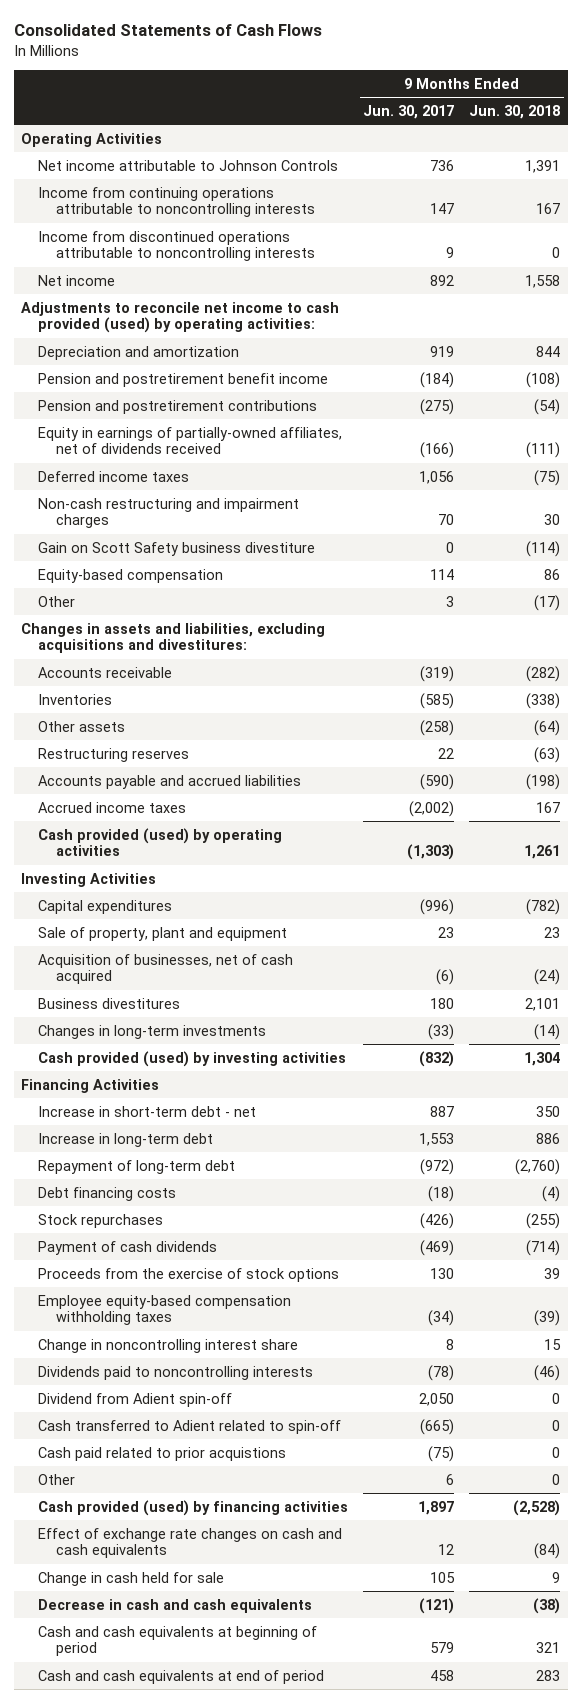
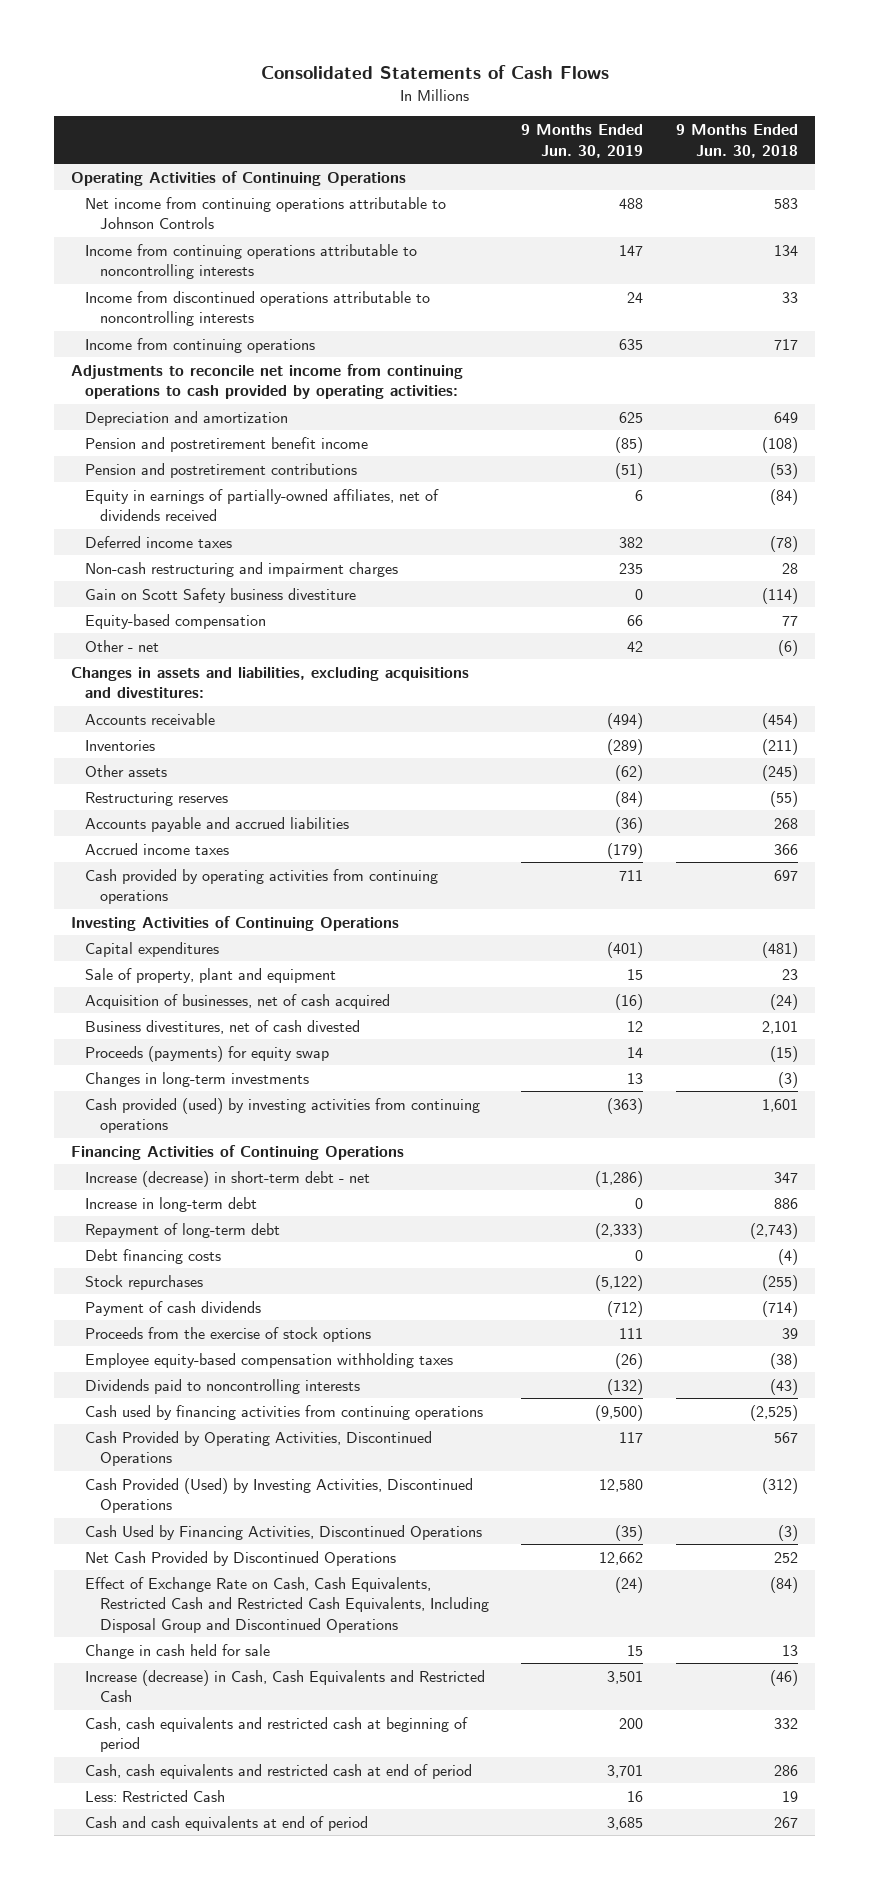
- | 9 Months Ended Jun. 30, 2017 | 9 Months Ended Jun. 30, 2018
+ | 9 Months Ended Jun. 30, 2019 | 9 Months Ended Jun. 30, 2018
- Operating Activities
- Net income attributable to Johnson Controls | 736 | 1,391
- Income from continuing operations attributable to noncontrolling interests | 147 | 167
- Income from discontinued operations attributable to noncontrolling interests | 9 | 0
- Net income | 892 | 1,558
- Adjustments to reconcile net income to cash provided (used) by operating activities:
- Depreciation and amortization | 919 | 844
+ Operating Activities of Continuing Operations
+ Net income from continuing operations attributable to Johnson Controls | 488 | 583
+ Income from continuing operations attributable to noncontrolling interests | 147 | 134
+ Income from discontinued operations attributable to noncontrolling interests | 24 | 33
+ Income from continuing operations | 635 | 717
+ Adjustments to reconcile net income from continuing operations to cash provided by operating activities:
+ Depreciation and amortization | 625 | 649
- Pension and postretirement contributions | (275) | (54)
- Equity in earnings of partially-owned affiliates, net of dividends received | (166) | (111)
- Deferred income taxes | 1,056 | (75)
- Non-cash restructuring and impairment charges | 70 | 30
+ Pension and postretirement contributions | (51) | (53)
+ Equity in earnings of partially-owned affiliates, net of dividends received | 6 | (84)
+ Deferred income taxes | 382 | (78)
+ Non-cash restructuring and impairment charges | 235 | 28
- Equity-based compensation | 114 | 86
- Other | 3 | (17)
+ Equity-based compensation | 66 | 77
+ Other - net | 42 | (6)
- Accounts receivable | (319) | (282)
- Inventories | (585) | (338)
- Other assets | (258) | (64)
- Restructuring reserves | 22 | (63)
- Accounts payable and accrued liabilities | (590) | (198)
- Accrued income taxes | (2,002) | 167
- Cash provided (used) by operating activities | (1,303) | 1,261
- Investing Activities
- Capital expenditures | (996) | (782)
+ Accounts receivable | (494) | (454)
+ Inventories | (289) | (211)
+ Other assets | (62) | (245)
+ Restructuring reserves | (84) | (55)
+ Accounts payable and accrued liabilities | (36) | 268
+ Accrued income taxes | (179) | 366
+ Cash provided by operating activities from continuing operations | 711 | 697
+ Investing Activities of Continuing Operations
+ Capital expenditures | (401) | (481)
- Business divestitures | 180 | 2,101
- Changes in long-term investments | (33) | (14)
- Cash provided (used) by investing activities | (832) | 1,304
- Financing Activities
- Increase in short-term debt - net | 887 | 350
+ Business divestitures, net of cash divested | 12 | 2,101
+ Proceeds (payments) for equity swap | 14 | (15)
+ Changes in long-term investments | 13 | (3)
+ Cash provided (used) by investing activities from continuing operations | (363) | 1,601
+ Financing Activities of Continuing Operations
+ Increase (decrease) in short-term debt - net | (1,286) | 347
- Repayment of long-term debt | (972) | (2,760)
+ Repayment of long-term debt | (2,333) | (2,743)
- Employee equity-based compensation withholding taxes | (34) | (39)
- Change in noncontrolling interest share | 8 | 15
- Dividends paid to noncontrolling interests | (78) | (46)
- Dividend from Adient spin-off | 2,050 | 0
- Cash transferred to Adient related to spin-off | (665) | 0
- Cash paid related to prior acquistions | (75) | 0
- Other | 6 | 0
- Cash provided (used) by financing activities | 1,897 | (2,528)
- Effect of exchange rate changes on cash and cash equivalents | 12 | (84)
- Change in cash held for sale | 105 | 9
- Decrease in cash and cash equivalents | (121) | (38)
- Cash and cash equivalents at beginning of period | 579 | 321
- Cash and cash equivalents at end of period | 458 | 283
+ Employee equity-based compensation withholding taxes | (26) | (38)
+ Dividends paid to noncontrolling interests | (132) | (43)
+ Cash used by financing activities from continuing operations | (9,500) | (2,525)
+ Cash Provided by Operating Activities, Discontinued Operations | 117 | 567
+ Cash Provided (Used) by Investing Activities, Discontinued Operations | 12,580 | (312)
+ Cash Used by Financing Activities, Discontinued Operations | (35) | (3)
+ Net Cash Provided by Discontinued Operations | 12,662 | 252
+ Effect of Exchange Rate on Cash, Cash Equivalents, Restricted Cash and Restricted Cash Equivalents, Including Disposal Group and Discontinued Operations | (24) | (84)
+ Change in cash held for sale | 15 | 13
+ Increase (decrease) in Cash, Cash Equivalents and Restricted Cash | 3,501 | (46)
+ Cash, cash equivalents and restricted cash at beginning of period | 200 | 332
+ Cash, cash equivalents and restricted cash at end of period | 3,701 | 286
+ Less: Restricted Cash | 16 | 19
+ Cash and cash equivalents at end of period | 3,685 | 267

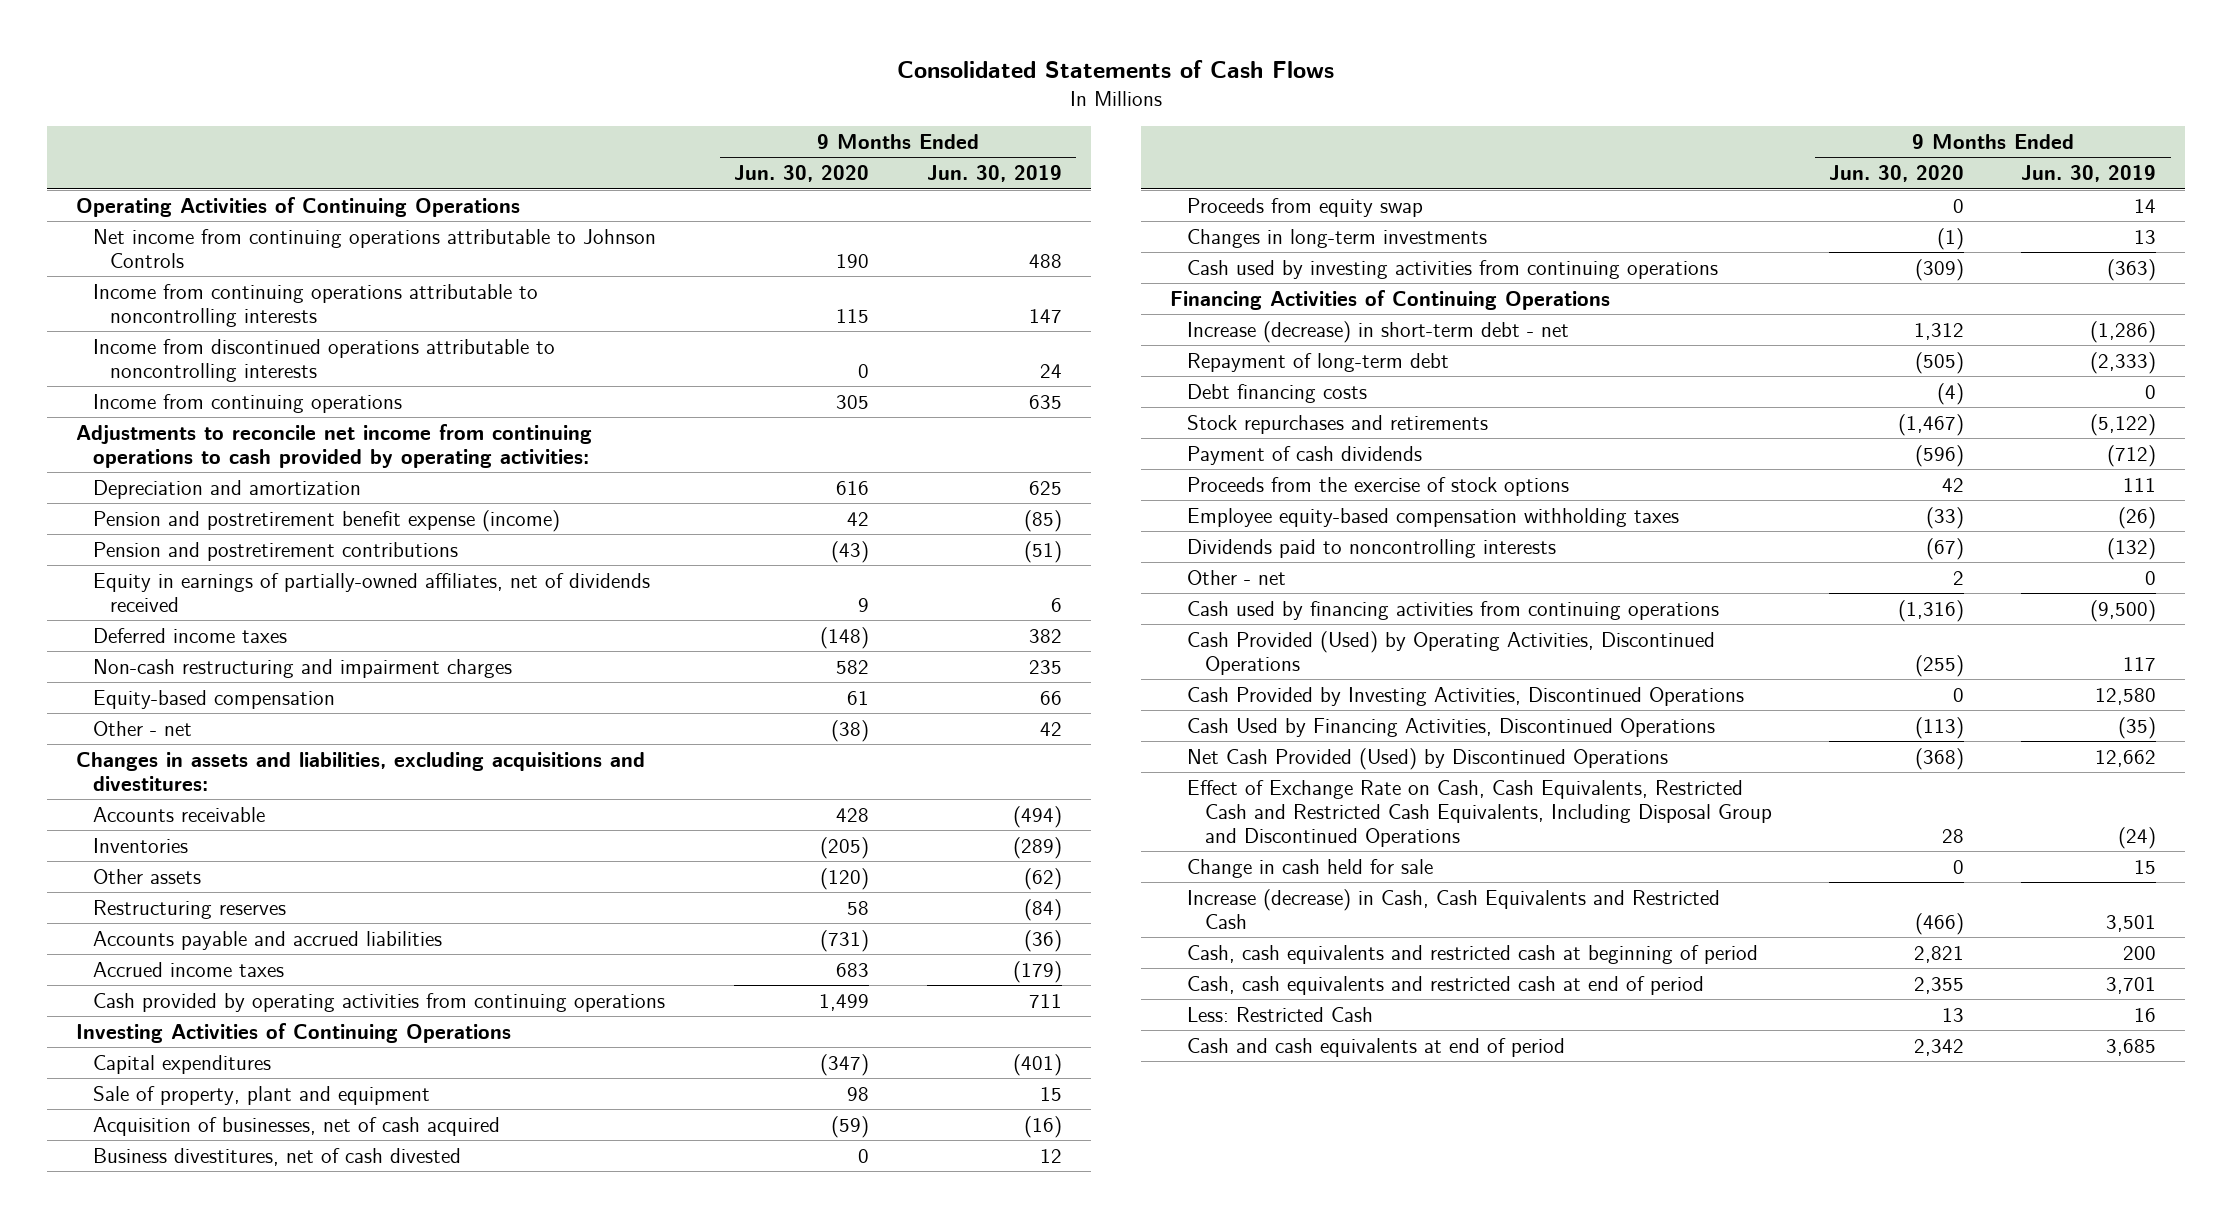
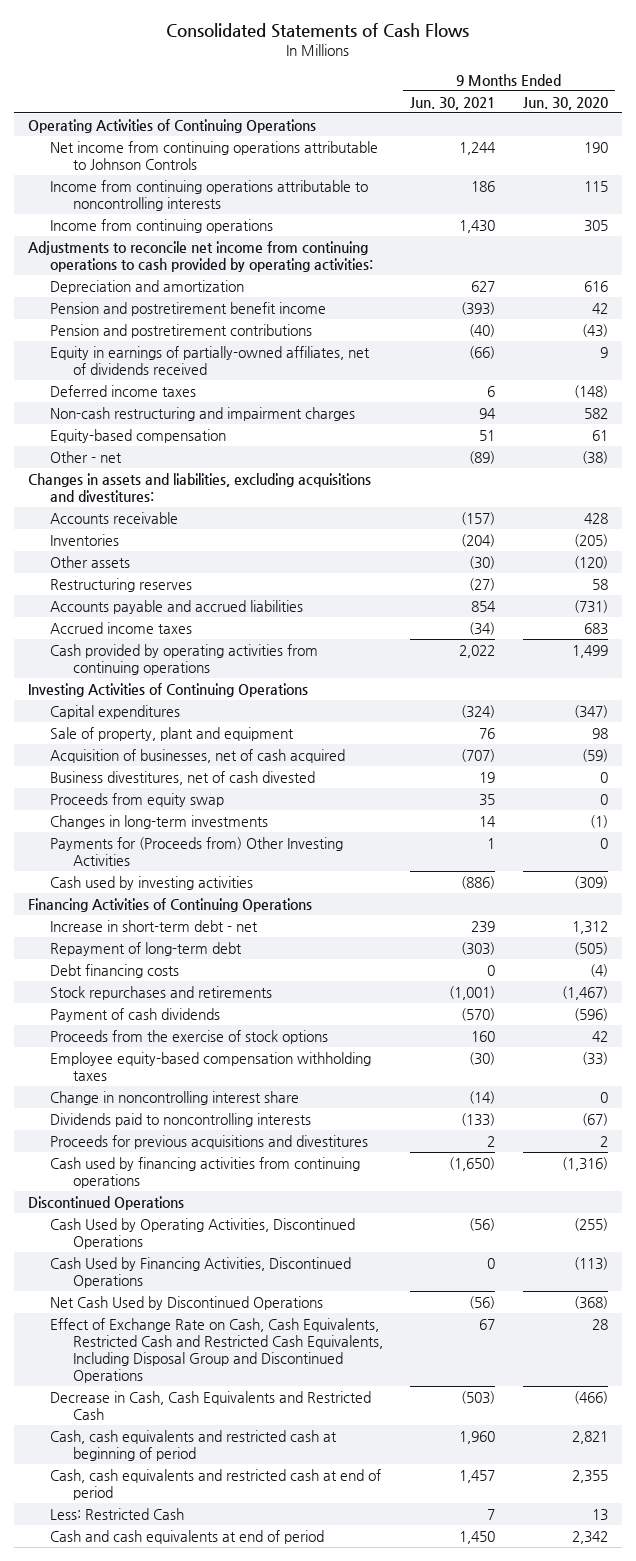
- | 9 Months Ended Jun. 30, 2020 | 9 Months Ended Jun. 30, 2019
+ | 9 Months Ended Jun. 30, 2021 | 9 Months Ended Jun. 30, 2020
- Income from discontinued operations attributable to noncontrolling interests | 0 | 24
- Pension and postretirement benefit expense (income) | 42 | (85)
+ Pension and postretirement benefit income | (393) | 42
- Cash used by investing activities from continuing operations | (309) | (363)
+ Payments for (Proceeds from) Other Investing Activities | 1 | 0
+ Cash used by investing activities | (886) | (309)
- Increase (decrease) in short-term debt - net | 1,312 | (1,286)
+ Increase in short-term debt - net | 239 | 1,312
+ Change in noncontrolling interest share | (14) | 0
- Other - net | 2 | 0
+ Proceeds for previous acquisitions and divestitures | 2 | 2
- Cash Provided (Used) by Operating Activities, Discontinued Operations | (255) | 117
- Cash Provided by Investing Activities, Discontinued Operations | 0 | 12,580
+ Discontinued Operations
+ Cash Used by Operating Activities, Discontinued Operations | (56) | (255)
- Net Cash Provided (Used) by Discontinued Operations | (368) | 12,662
+ Net Cash Used by Discontinued Operations | (56) | (368)
- Change in cash held for sale | 0 | 15
- Increase (decrease) in Cash, Cash Equivalents and Restricted Cash | (466) | 3,501
+ Decrease in Cash, Cash Equivalents and Restricted Cash | (503) | (466)

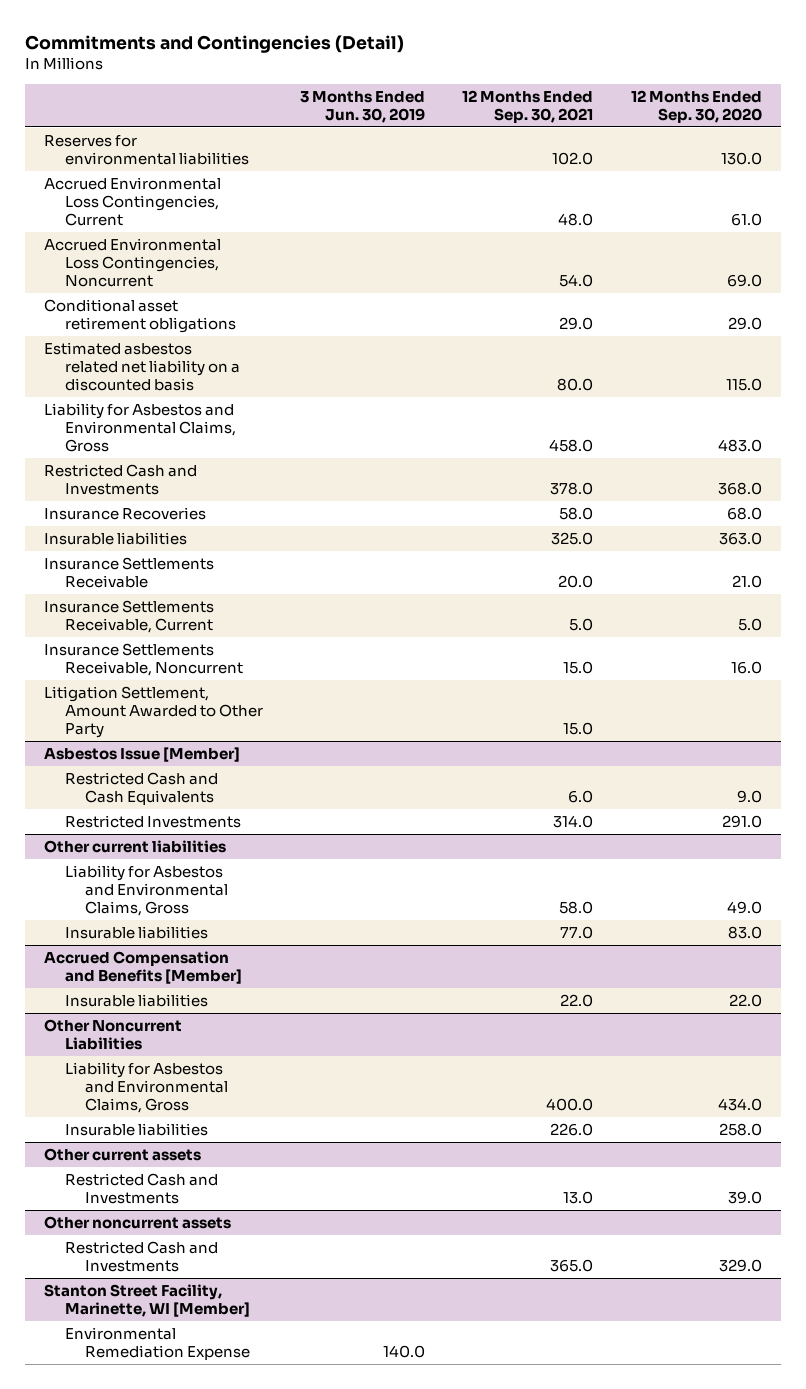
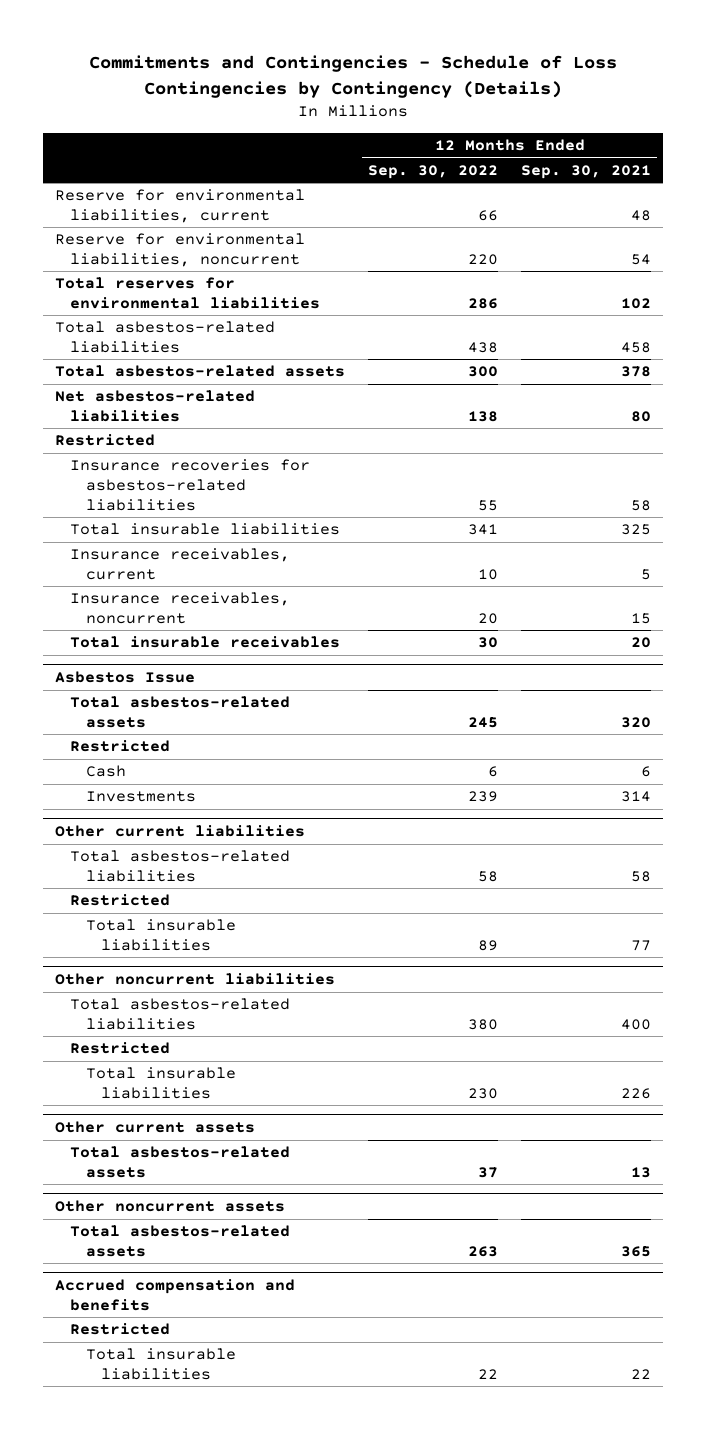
- Commitments and Contingencies (Detail)
+ Commitments and Contingencies - Schedule of Loss Contingencies by Contingency (Details)
- | 3 Months Ended Jun. 30, 2019 | 12 Months Ended Sep. 30, 2021 | 12 Months Ended Sep. 30, 2020
+ | 12 Months Ended Sep. 30, 2022 | 12 Months Ended Sep. 30, 2021
- Reserves for environmental liabilities | | 102.0 | 130.0
- Accrued Environmental Loss Contingencies, Current | | 48.0 | 61.0
- Accrued Environmental Loss Contingencies, Noncurrent | | 54.0 | 69.0
- Conditional asset retirement obligations | | 29.0 | 29.0
- Estimated asbestos related net liability on a discounted basis | | 80.0 | 115.0
- Liability for Asbestos and Environmental Claims, Gross | | 458.0 | 483.0
- Restricted Cash and Investments | | 378.0 | 368.0
- Insurance Recoveries | | 58.0 | 68.0
- Insurable liabilities | | 325.0 | 363.0
- Insurance Settlements Receivable | | 20.0 | 21.0
- Insurance Settlements Receivable, Current | | 5.0 | 5.0
- Insurance Settlements Receivable, Noncurrent | | 15.0 | 16.0
- Litigation Settlement, Amount Awarded to Other Party | | 15.0 |
- Asbestos Issue [Member]
- Restricted Cash and Cash Equivalents | | 6.0 | 9.0
- Restricted Investments | | 314.0 | 291.0
+ Reserve for environmental liabilities, current | 66 | 48
+ Reserve for environmental liabilities, noncurrent | 220 | 54
+ Total reserves for environmental liabilities | 286 | 102
+ Total asbestos-related liabilities | 438 | 458
+ Total asbestos-related assets | 300 | 378
+ Net asbestos-related liabilities | 138 | 80
+ Restricted
+ Insurance recoveries for asbestos-related liabilities | 55 | 58
+ Total insurable liabilities | 341 | 325
+ Insurance receivables, current | 10 | 5
+ Insurance receivables, noncurrent | 20 | 15
+ Total insurable receivables | 30 | 20
+ Asbestos Issue
+ Total asbestos-related assets | 245 | 320
+ Restricted
+ Cash | 6 | 6
+ Investments | 239 | 314
@ Other current liabilities
- Liability for Asbestos and Environmental Claims, Gross | | 58.0 | 49.0
- Insurable liabilities | | 77.0 | 83.0
- Accrued Compensation and Benefits [Member]
- Insurable liabilities | | 22.0 | 22.0
- Other Noncurrent Liabilities
- Liability for Asbestos and Environmental Claims, Gross | | 400.0 | 434.0
- Insurable liabilities | | 226.0 | 258.0
@ Other current liabilities
+ Total asbestos-related liabilities | 58 | 58
+ Restricted
+ Total insurable liabilities | 89 | 77
+ Other noncurrent liabilities
+ Total asbestos-related liabilities | 380 | 400
+ Restricted
+ Total insurable liabilities | 230 | 226
@ Other current assets
- Restricted Cash and Investments | | 13.0 | 39.0
+ Total asbestos-related assets | 37 | 13
@ Other noncurrent assets
- Restricted Cash and Investments | | 365.0 | 329.0
- Stanton Street Facility, Marinette, WI [Member]
- Environmental Remediation Expense | 140.0 | |
@ Other noncurrent assets
+ Total asbestos-related assets | 263 | 365
+ Accrued compensation and benefits
+ Restricted
+ Total insurable liabilities | 22 | 22

